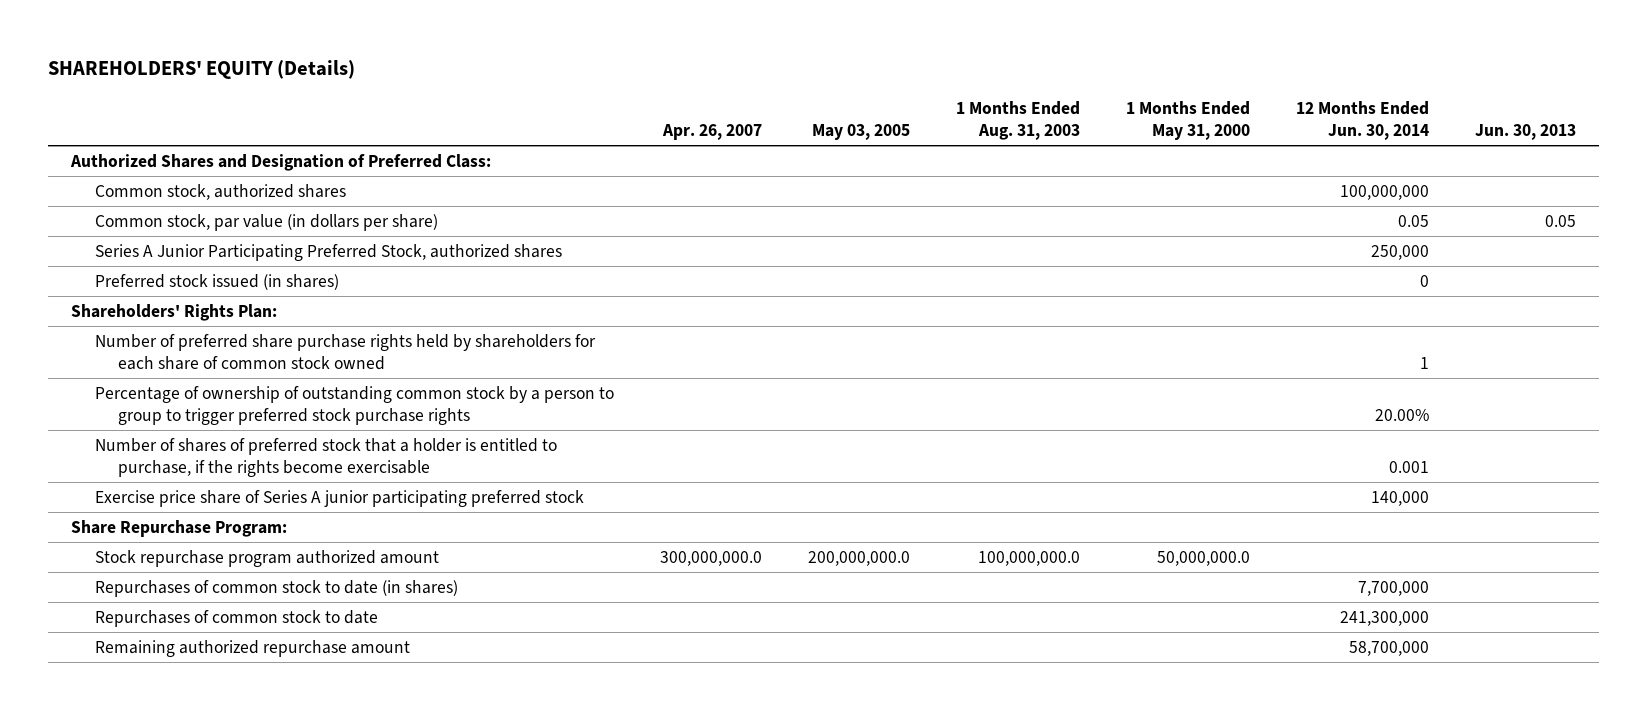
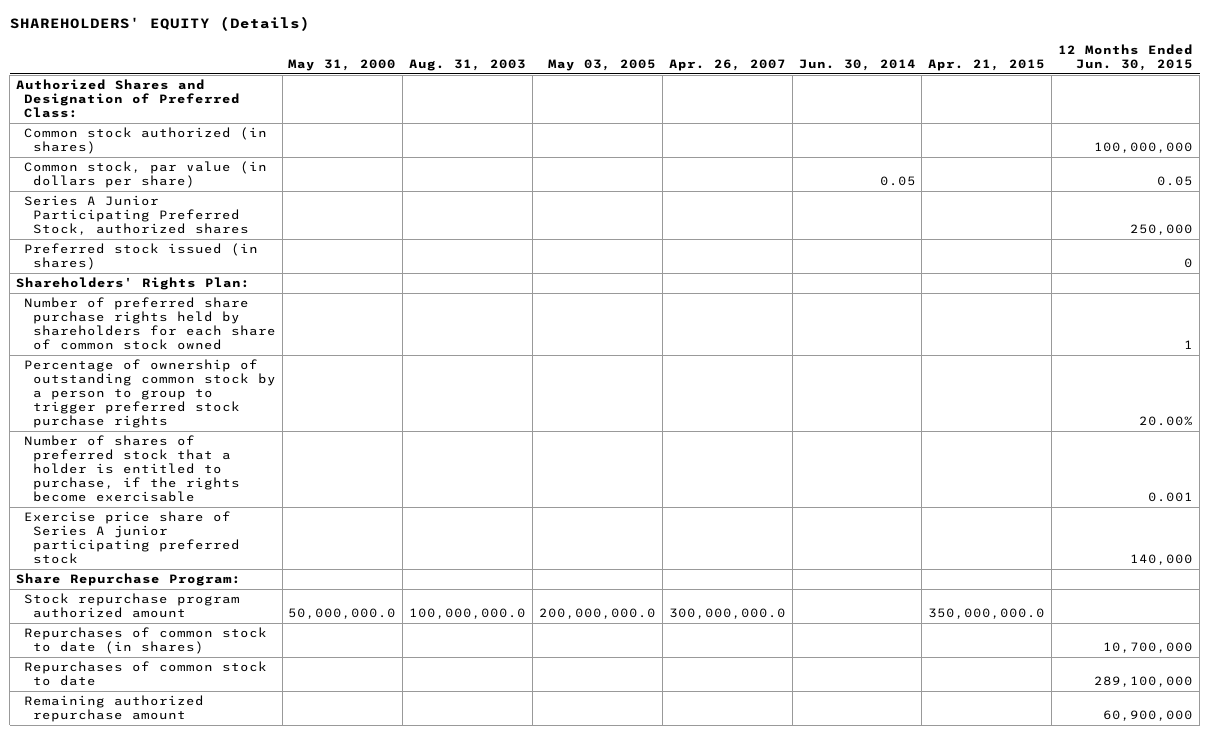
- | Apr. 26, 2007 | May 03, 2005 | 1 Months Ended Aug. 31, 2003 | 1 Months Ended May 31, 2000 | 12 Months Ended Jun. 30, 2014 | Jun. 30, 2013
+ | May 31, 2000 | Aug. 31, 2003 | May 03, 2005 | Apr. 26, 2007 | Jun. 30, 2014 | Apr. 21, 2015 | 12 Months Ended Jun. 30, 2015
- Common stock, authorized shares | | | | | 100,000,000 |
+ Common stock authorized (in shares) | | | | | | | 100,000,000

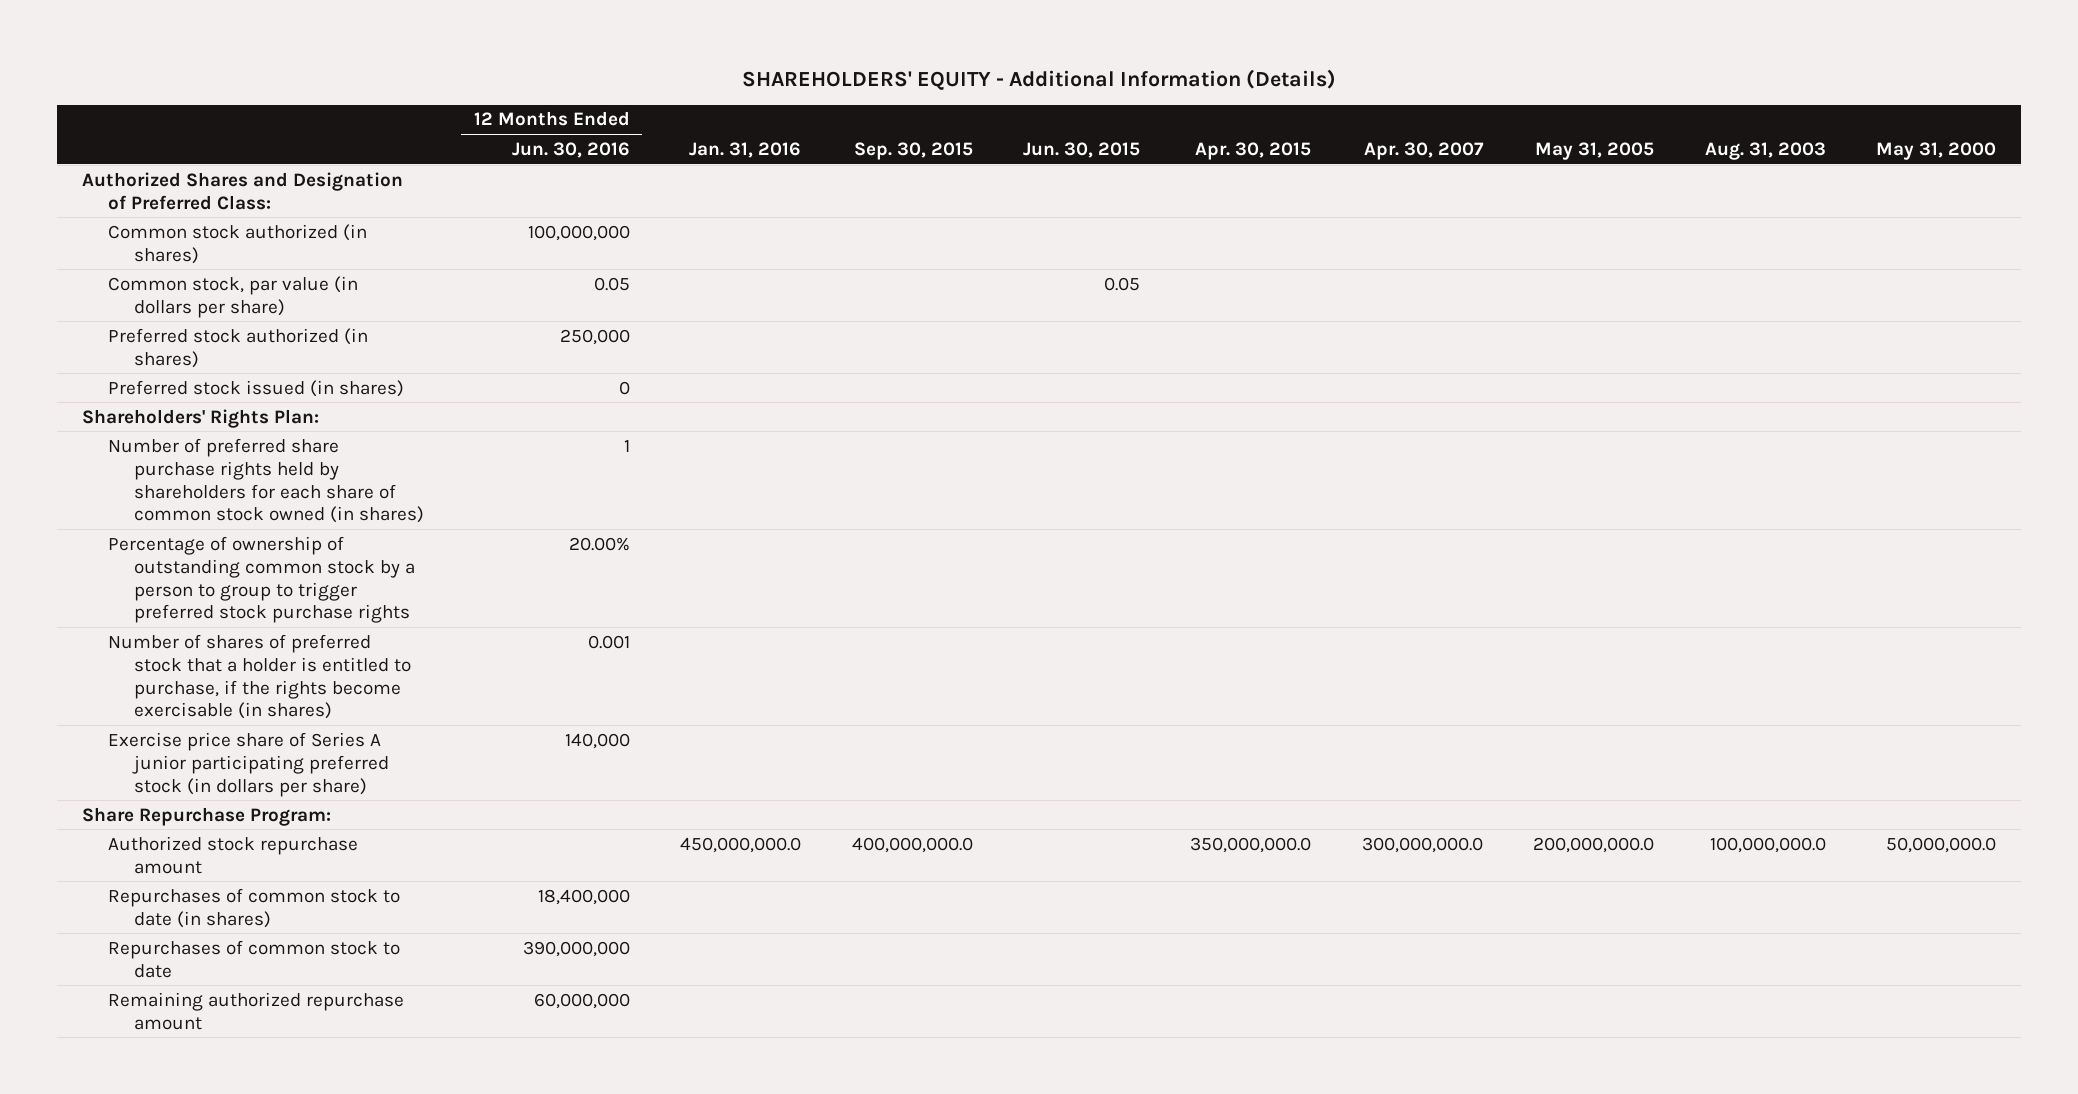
- SHAREHOLDERS' EQUITY (Details)
+ SHAREHOLDERS' EQUITY - Additional Information (Details)
- | May 31, 2000 | Aug. 31, 2003 | May 03, 2005 | Apr. 26, 2007 | Jun. 30, 2014 | Apr. 21, 2015 | 12 Months Ended Jun. 30, 2015
+ | 12 Months Ended Jun. 30, 2016 | Jan. 31, 2016 | Sep. 30, 2015 | Jun. 30, 2015 | Apr. 30, 2015 | Apr. 30, 2007 | May 31, 2005 | Aug. 31, 2003 | May 31, 2000
- Series A Junior Participating Preferred Stock, authorized shares | | | | | | | 250,000
+ Preferred stock authorized (in shares) | 250,000 | | | | | | | |
- Number of preferred share purchase rights held by shareholders for each share of common stock owned | | | | | | | 1
+ Number of preferred share purchase rights held by shareholders for each share of common stock owned (in shares) | 1 | | | | | | | |
- Number of shares of preferred stock that a holder is entitled to purchase, if the rights become exercisable | | | | | | | 0.001
- Exercise price share of Series A junior participating preferred stock | | | | | | | 140,000
+ Number of shares of preferred stock that a holder is entitled to purchase, if the rights become exercisable (in shares) | 0.001 | | | | | | | |
+ Exercise price share of Series A junior participating preferred stock (in dollars per share) | 140,000 | | | | | | | |
- Stock repurchase program authorized amount | 50,000,000.0 | 100,000,000.0 | 200,000,000.0 | 300,000,000.0 | | 350,000,000.0 |
+ Authorized stock repurchase amount | | 450,000,000.0 | 400,000,000.0 | | 350,000,000.0 | 300,000,000.0 | 200,000,000.0 | 100,000,000.0 | 50,000,000.0

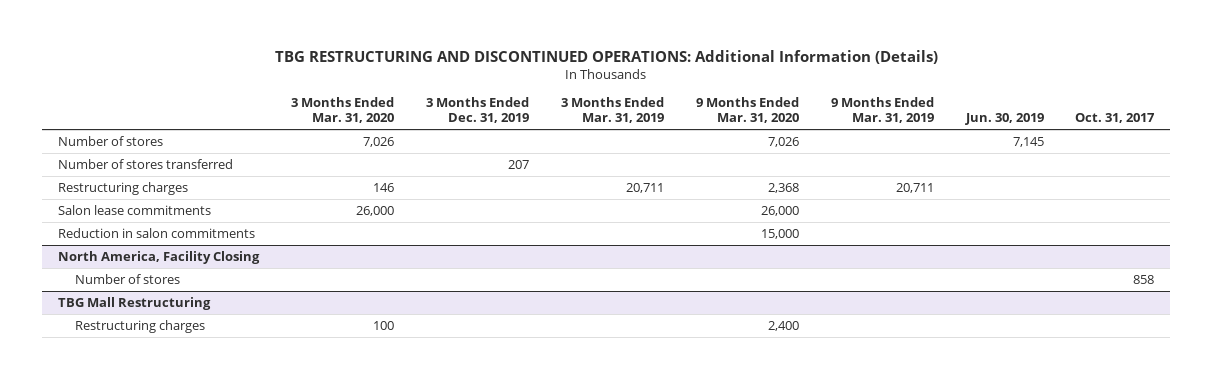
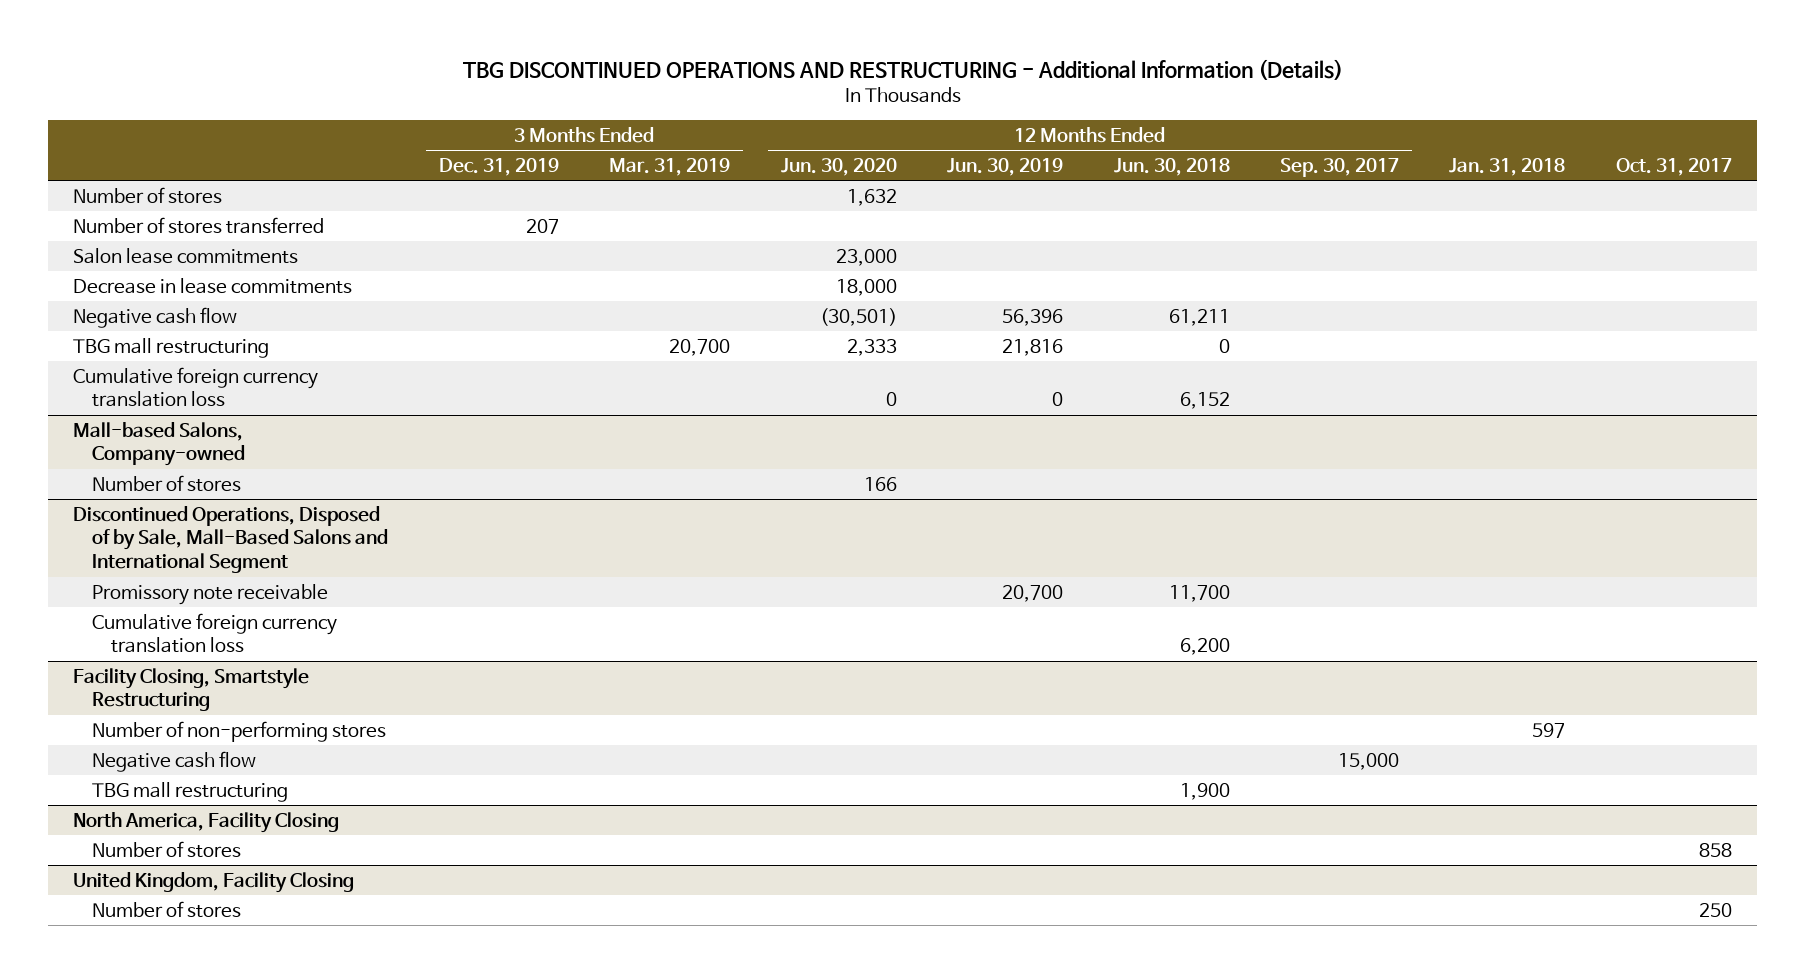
- TBG RESTRUCTURING AND DISCONTINUED OPERATIONS: Additional Information (Details)
+ TBG DISCONTINUED OPERATIONS AND RESTRUCTURING - Additional Information (Details)
- | 3 Months Ended Mar. 31, 2020 | 3 Months Ended Dec. 31, 2019 | 3 Months Ended Mar. 31, 2019 | 9 Months Ended Mar. 31, 2020 | 9 Months Ended Mar. 31, 2019 | Jun. 30, 2019 | Oct. 31, 2017
+ | 3 Months Ended Dec. 31, 2019 | 3 Months Ended Mar. 31, 2019 | 12 Months Ended Jun. 30, 2020 | 12 Months Ended Jun. 30, 2019 | 12 Months Ended Jun. 30, 2018 | 12 Months Ended Sep. 30, 2017 | Jan. 31, 2018 | Oct. 31, 2017
- Restructuring charges | 146 | | 20,711 | 2,368 | 20,711 | |
- Reduction in salon commitments | | | | 15,000 | | |
+ Decrease in lease commitments | | | 18,000 | | | | |
+ Negative cash flow | | | (30,501) | 56,396 | 61,211 | | |
+ TBG mall restructuring | | 20,700 | 2,333 | 21,816 | 0 | | |
+ Cumulative foreign currency translation loss | | | 0 | 0 | 6,152 | | |
+ Mall-based Salons, Company-owned
+ Number of stores | | | 166 | | | | |
+ Discontinued Operations, Disposed of by Sale, Mall-Based Salons and International Segment
+ Promissory note receivable | | | | 20,700 | 11,700 | | |
+ Cumulative foreign currency translation loss | | | | | 6,200 | | |
+ Facility Closing, Smartstyle Restructuring
+ Number of non-performing stores | | | | | | | 597 |
+ Negative cash flow | | | | | | 15,000 | |
+ TBG mall restructuring | | | | | 1,900 | | |
- TBG Mall Restructuring
- Restructuring charges | 100 | | | 2,400 | | |
+ United Kingdom, Facility Closing
+ Number of stores | | | | | | | | 250

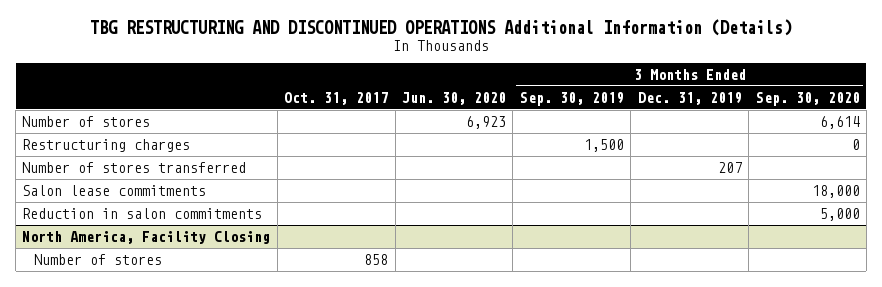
- TBG DISCONTINUED OPERATIONS AND RESTRUCTURING - Additional Information (Details)
+ TBG RESTRUCTURING AND DISCONTINUED OPERATIONS Additional Information (Details)
- | 3 Months Ended Dec. 31, 2019 | 3 Months Ended Mar. 31, 2019 | 12 Months Ended Jun. 30, 2020 | 12 Months Ended Jun. 30, 2019 | 12 Months Ended Jun. 30, 2018 | 12 Months Ended Sep. 30, 2017 | Jan. 31, 2018 | Oct. 31, 2017
+ | Oct. 31, 2017 | Jun. 30, 2020 | 3 Months Ended Sep. 30, 2019 | 3 Months Ended Dec. 31, 2019 | 3 Months Ended Sep. 30, 2020
+ Restructuring charges | | | 1,500 | | 0
- Decrease in lease commitments | | | 18,000 | | | | |
- Negative cash flow | | | (30,501) | 56,396 | 61,211 | | |
- TBG mall restructuring | | 20,700 | 2,333 | 21,816 | 0 | | |
- Cumulative foreign currency translation loss | | | 0 | 0 | 6,152 | | |
- Mall-based Salons, Company-owned
- Number of stores | | | 166 | | | | |
- Discontinued Operations, Disposed of by Sale, Mall-Based Salons and International Segment
- Promissory note receivable | | | | 20,700 | 11,700 | | |
- Cumulative foreign currency translation loss | | | | | 6,200 | | |
- Facility Closing, Smartstyle Restructuring
- Number of non-performing stores | | | | | | | 597 |
- Negative cash flow | | | | | | 15,000 | |
- TBG mall restructuring | | | | | 1,900 | | |
+ Reduction in salon commitments | | | | | 5,000
- United Kingdom, Facility Closing
- Number of stores | | | | | | | | 250

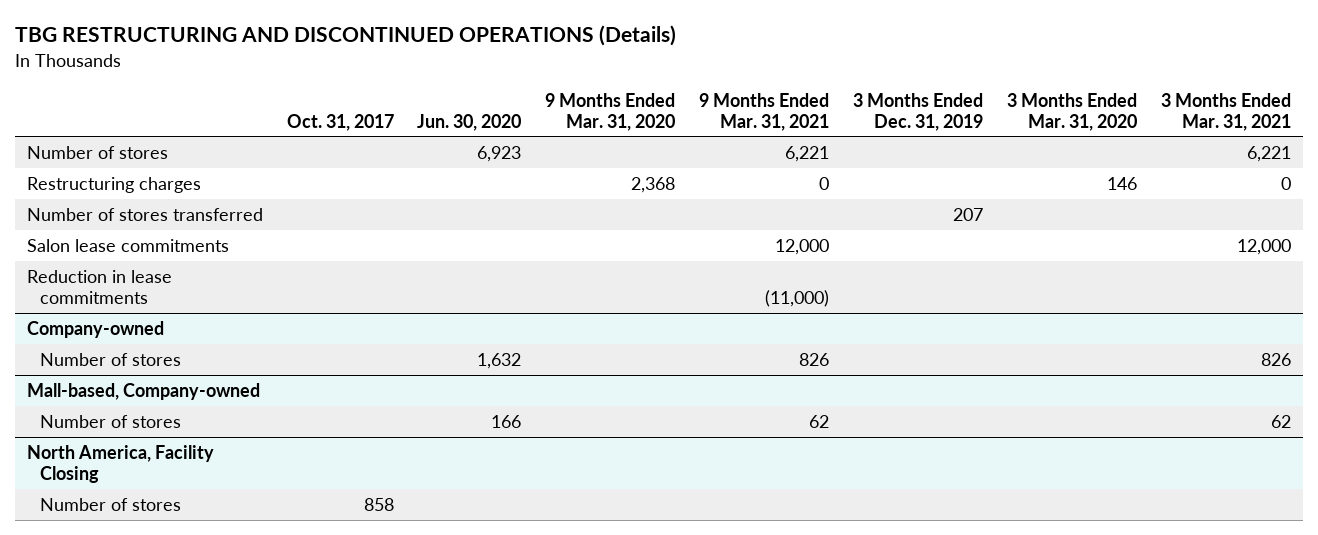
- TBG RESTRUCTURING AND DISCONTINUED OPERATIONS Additional Information (Details)
+ TBG RESTRUCTURING AND DISCONTINUED OPERATIONS (Details)
- | Oct. 31, 2017 | Jun. 30, 2020 | 3 Months Ended Sep. 30, 2019 | 3 Months Ended Dec. 31, 2019 | 3 Months Ended Sep. 30, 2020
+ | Oct. 31, 2017 | Jun. 30, 2020 | 9 Months Ended Mar. 31, 2020 | 9 Months Ended Mar. 31, 2021 | 3 Months Ended Dec. 31, 2019 | 3 Months Ended Mar. 31, 2020 | 3 Months Ended Mar. 31, 2021
- Reduction in salon commitments | | | | | 5,000
+ Reduction in lease commitments | | | | (11,000) | | |
+ Company-owned
+ Number of stores | | 1,632 | | 826 | | | 826
+ Mall-based, Company-owned
+ Number of stores | | 166 | | 62 | | | 62

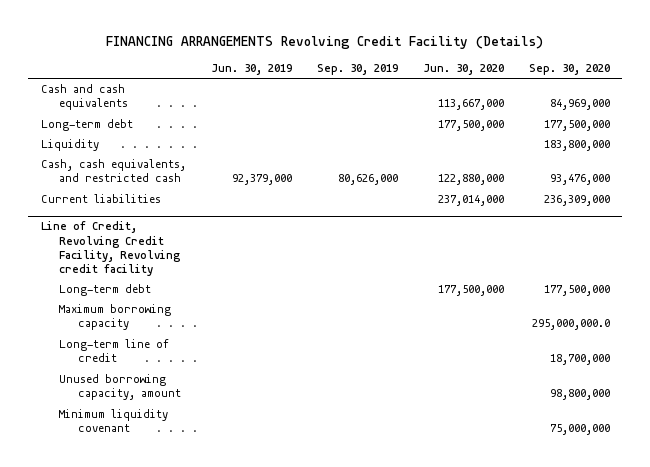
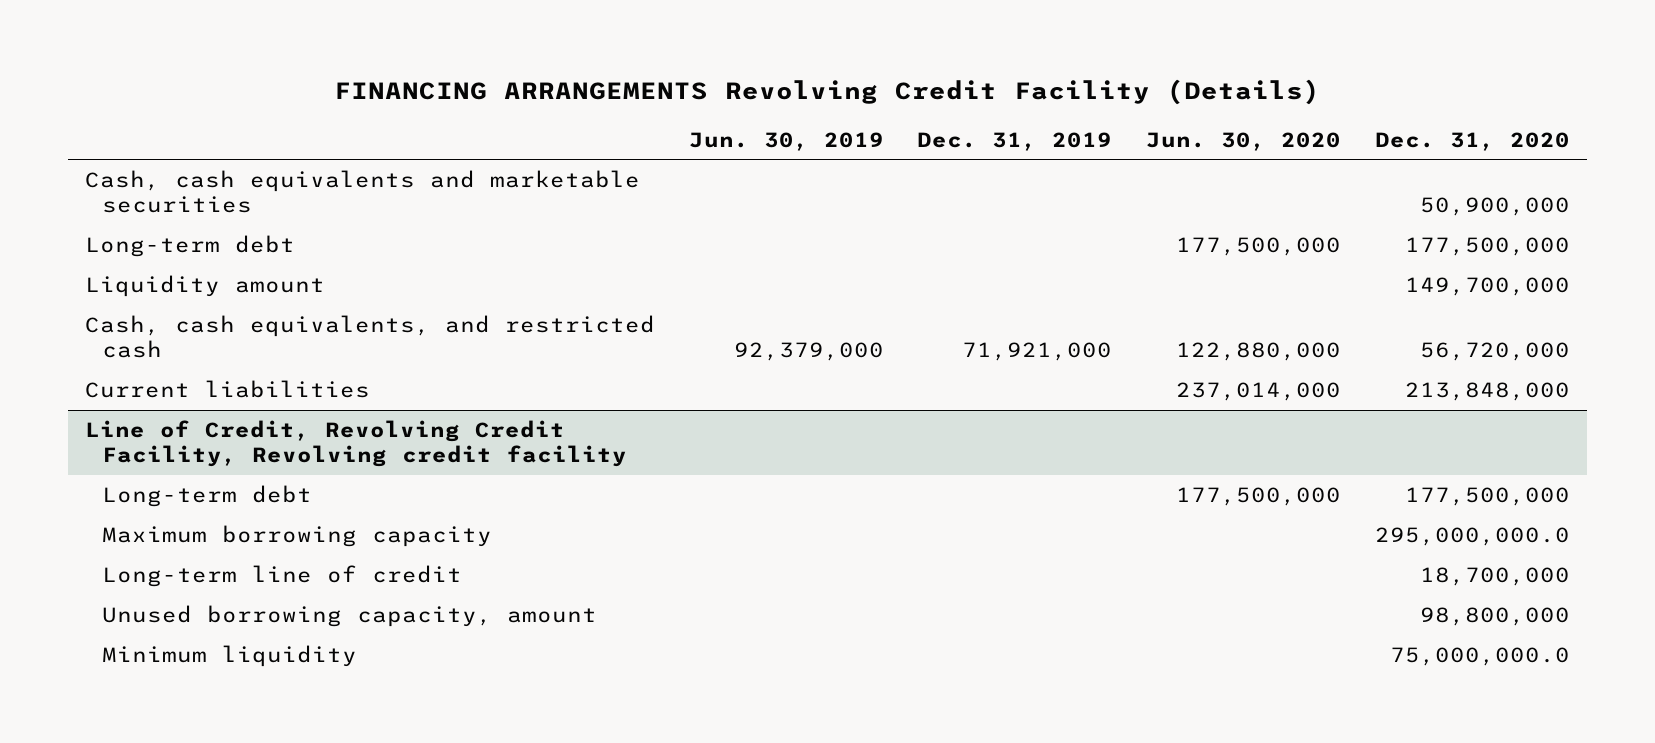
- | Jun. 30, 2019 | Sep. 30, 2019 | Jun. 30, 2020 | Sep. 30, 2020
+ | Jun. 30, 2019 | Dec. 31, 2019 | Jun. 30, 2020 | Dec. 31, 2020
- Cash and cash equivalents | | | 113,667,000 | 84,969,000
+ Cash, cash equivalents and marketable securities | | | | 50,900,000
- Liquidity | | | | 183,800,000
+ Liquidity amount | | | | 149,700,000
@ Line of Credit, Revolving Credit Facility, Revolving credit facility
- Minimum liquidity covenant | | | | 75,000,000
+ Minimum liquidity | | | | 75,000,000.0

